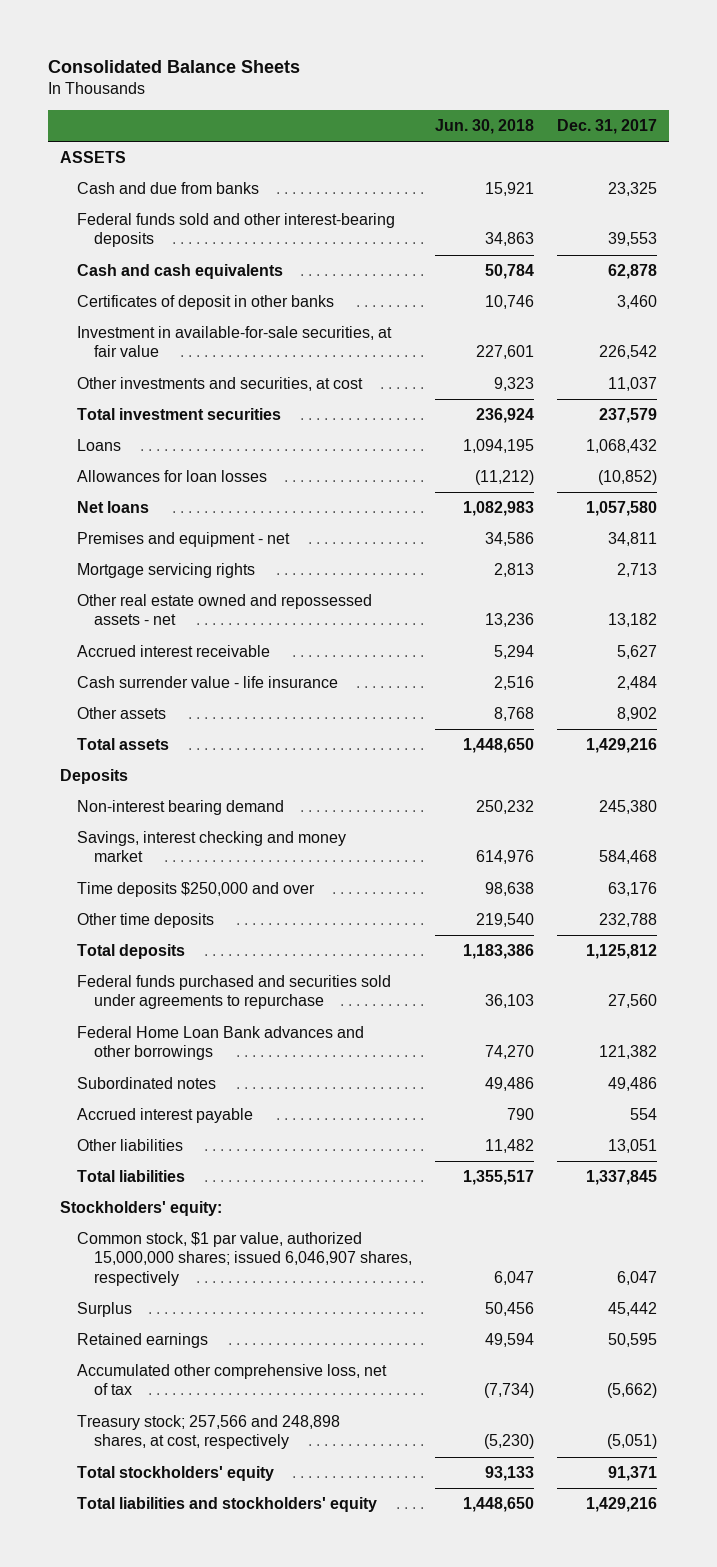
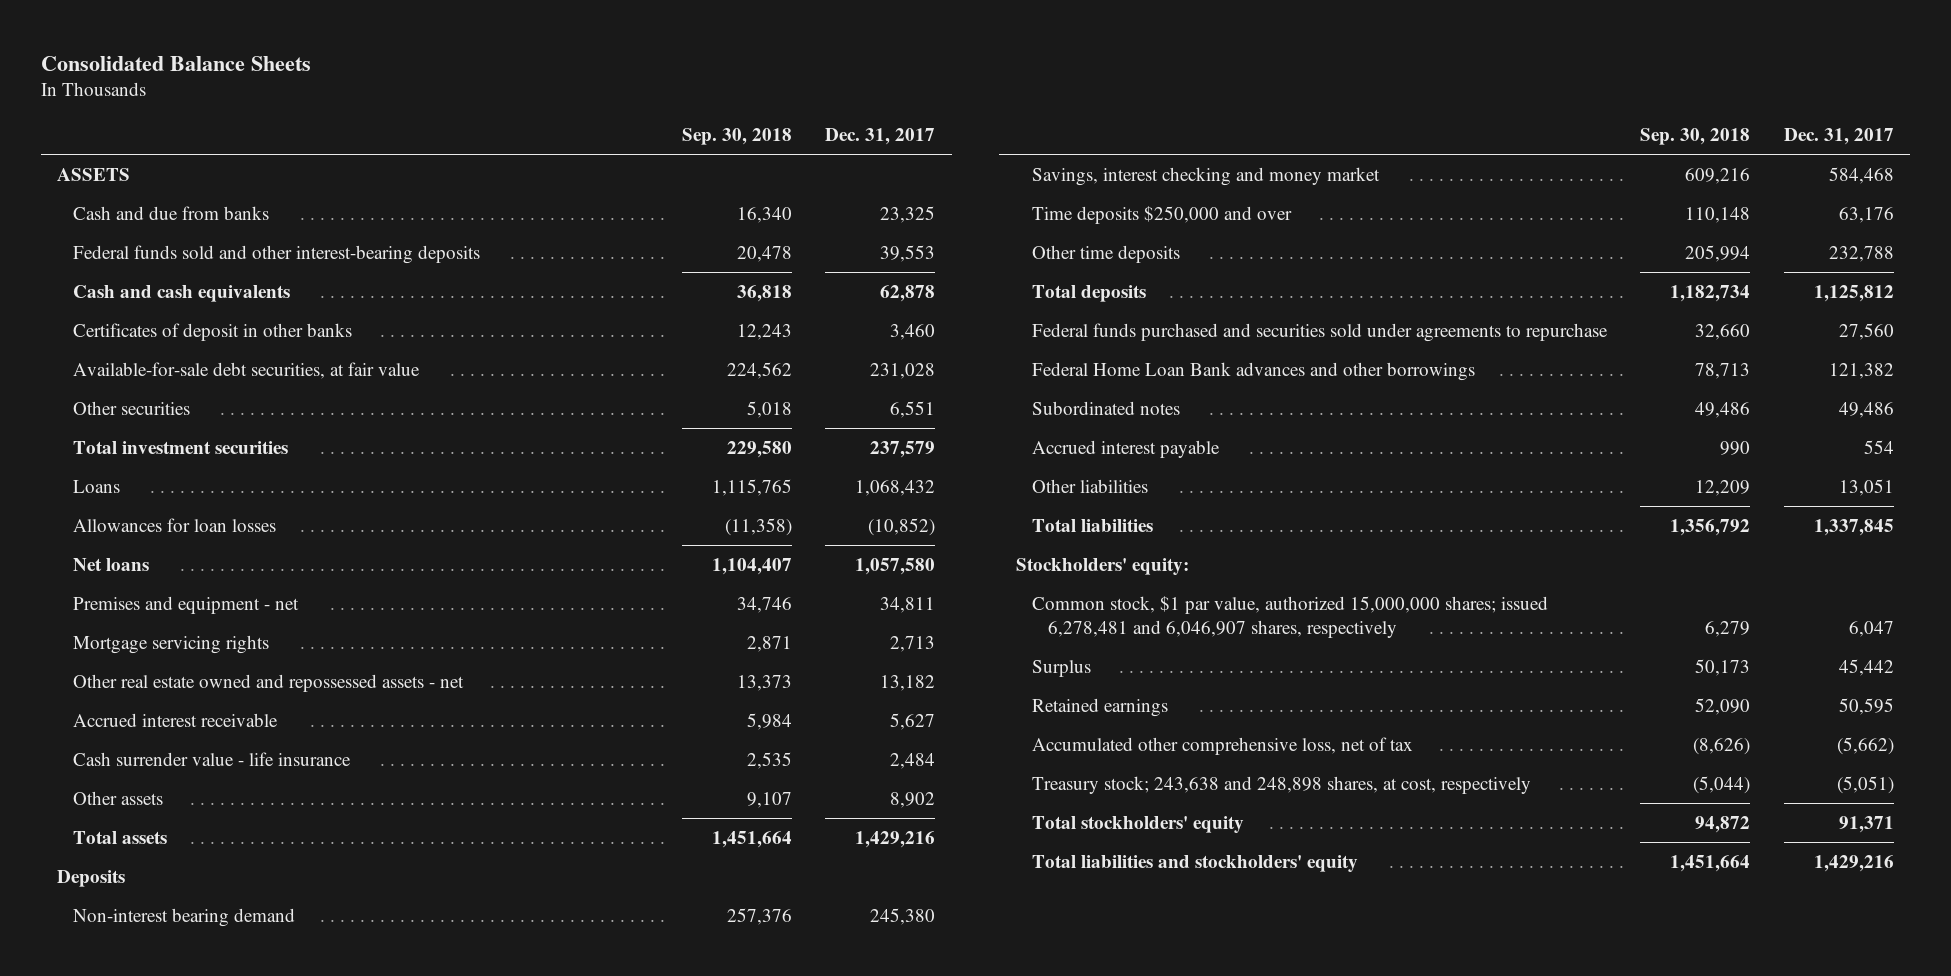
- | Jun. 30, 2018 | Dec. 31, 2017
+ | Sep. 30, 2018 | Dec. 31, 2017
- Investment in available-for-sale securities, at fair value | 227,601 | 226,542
- Other investments and securities, at cost | 9,323 | 11,037
+ Available-for-sale debt securities, at fair value | 224,562 | 231,028
+ Other securities | 5,018 | 6,551
- Common stock, $1 par value, authorized 15,000,000 shares; issued 6,046,907 shares, respectively | 6,047 | 6,047
+ Common stock, $1 par value, authorized 15,000,000 shares; issued 6,278,481 and 6,046,907 shares, respectively | 6,279 | 6,047
- Treasury stock; 257,566 and 248,898 shares, at cost, respectively | (5,230) | (5,051)
+ Treasury stock; 243,638 and 248,898 shares, at cost, respectively | (5,044) | (5,051)

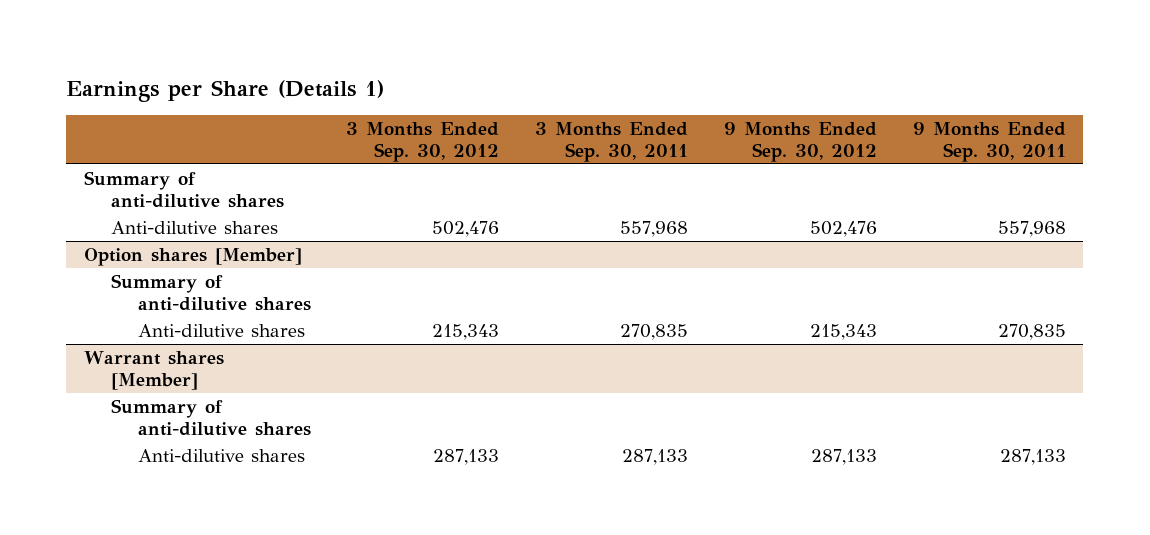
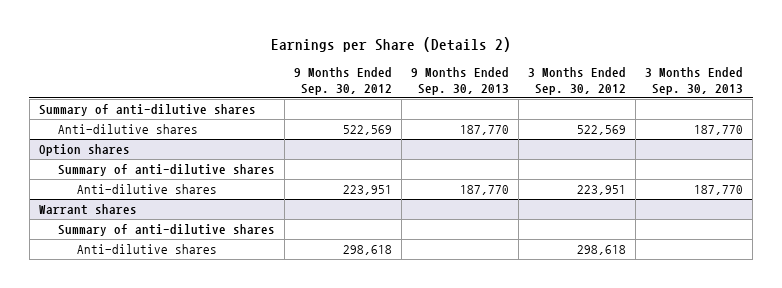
- Earnings per Share (Details 1)
+ Earnings per Share (Details 2)
- | 3 Months Ended Sep. 30, 2012 | 3 Months Ended Sep. 30, 2011 | 9 Months Ended Sep. 30, 2012 | 9 Months Ended Sep. 30, 2011
+ | 9 Months Ended Sep. 30, 2012 | 9 Months Ended Sep. 30, 2013 | 3 Months Ended Sep. 30, 2012 | 3 Months Ended Sep. 30, 2013
- Anti-dilutive shares | 502,476 | 557,968 | 502,476 | 557,968
- Option shares [Member]
+ Anti-dilutive shares | 522,569 | 187,770 | 522,569 | 187,770
+ Option shares
- Anti-dilutive shares | 215,343 | 270,835 | 215,343 | 270,835
- Warrant shares [Member]
+ Anti-dilutive shares | 223,951 | 187,770 | 223,951 | 187,770
+ Warrant shares
- Anti-dilutive shares | 287,133 | 287,133 | 287,133 | 287,133
+ Anti-dilutive shares | 298,618 | | 298,618 |

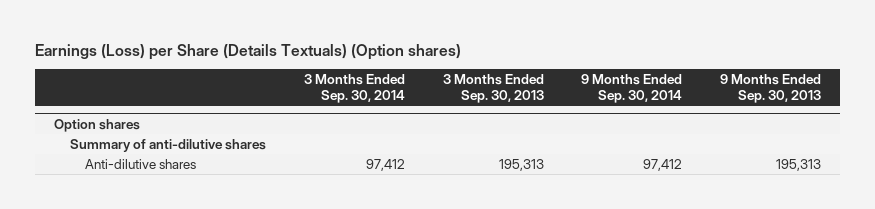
- Earnings per Share (Details 2)
+ Earnings (Loss) per Share (Details Textuals) (Option shares)
- | 9 Months Ended Sep. 30, 2012 | 9 Months Ended Sep. 30, 2013 | 3 Months Ended Sep. 30, 2012 | 3 Months Ended Sep. 30, 2013
+ | 3 Months Ended Sep. 30, 2014 | 3 Months Ended Sep. 30, 2013 | 9 Months Ended Sep. 30, 2014 | 9 Months Ended Sep. 30, 2013
- Summary of anti-dilutive shares
- Anti-dilutive shares | 522,569 | 187,770 | 522,569 | 187,770
@ Option shares
- Anti-dilutive shares | 223,951 | 187,770 | 223,951 | 187,770
- Warrant shares
- Summary of anti-dilutive shares
- Anti-dilutive shares | 298,618 | | 298,618 |
@ Option shares
+ Anti-dilutive shares | 97,412 | 195,313 | 97,412 | 195,313

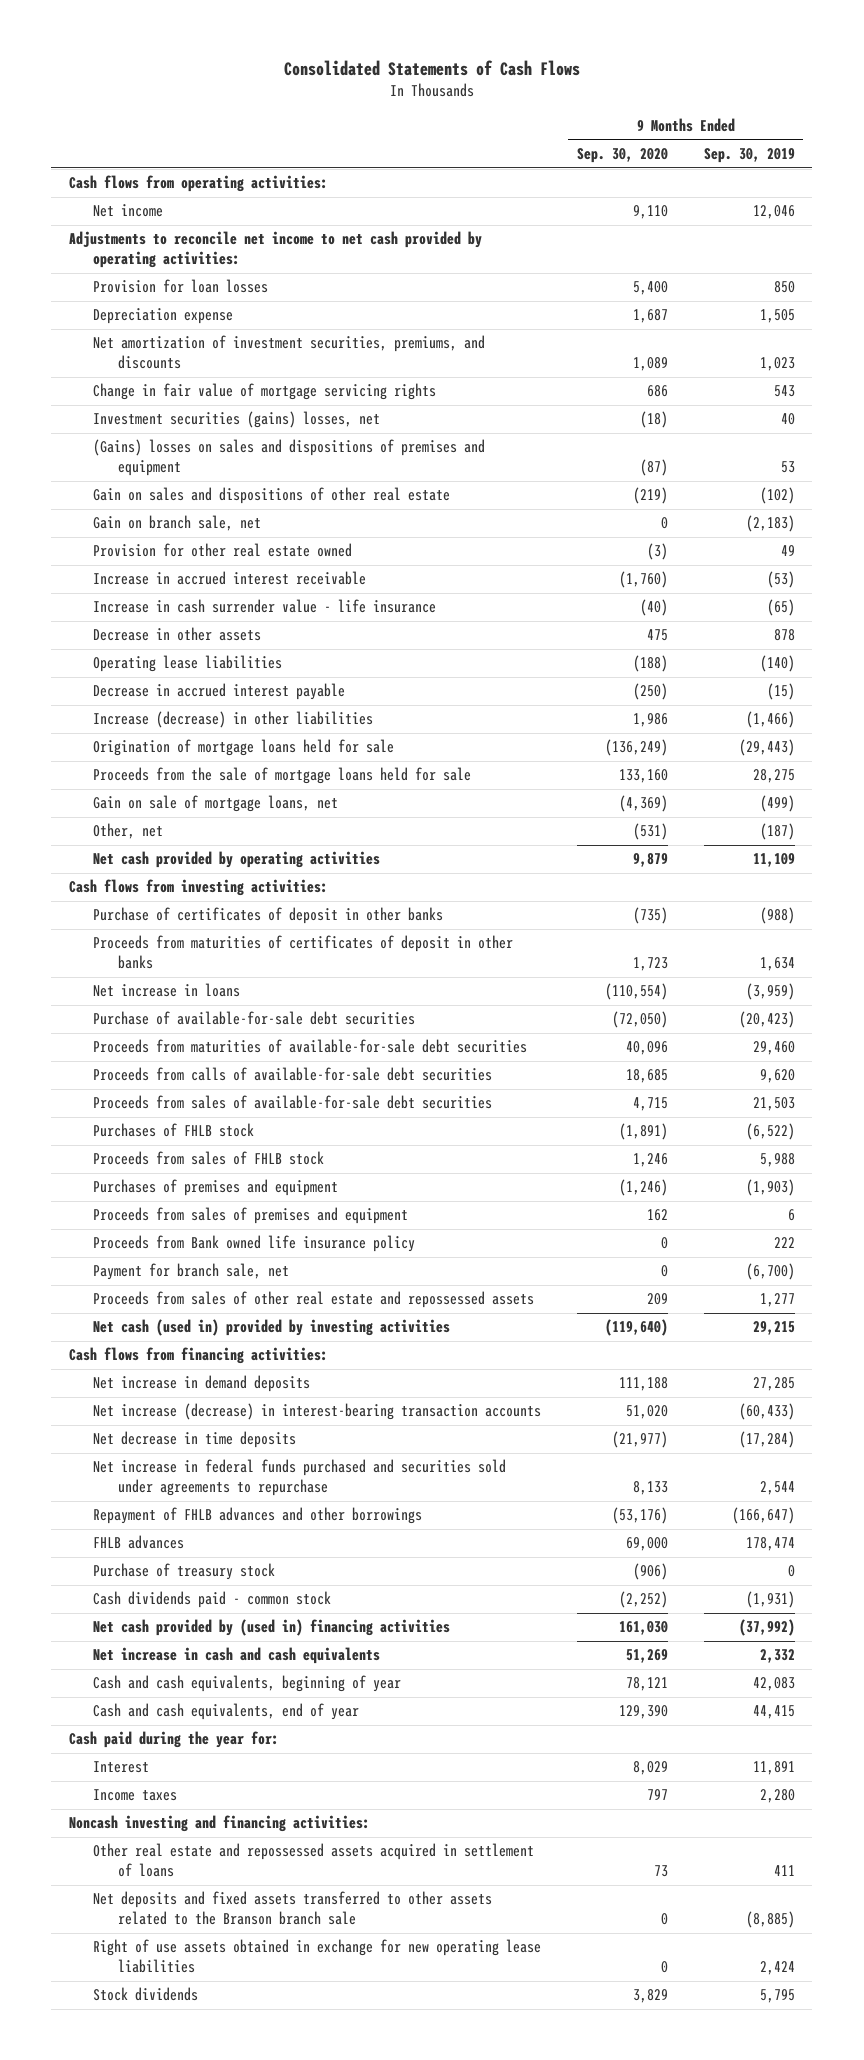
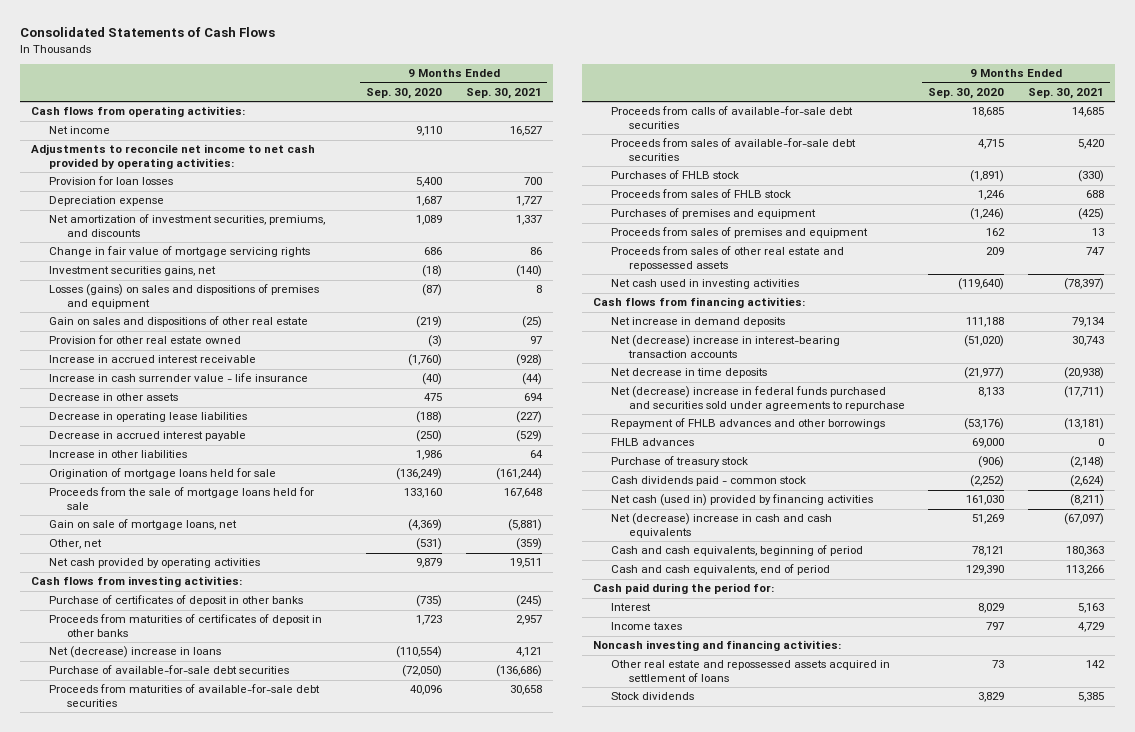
- | 9 Months Ended Sep. 30, 2020 | 9 Months Ended Sep. 30, 2019
+ | 9 Months Ended Sep. 30, 2020 | 9 Months Ended Sep. 30, 2021
- Investment securities (gains) losses, net | (18) | 40
- (Gains) losses on sales and dispositions of premises and equipment | (87) | 53
+ Investment securities gains, net | (18) | (140)
+ Losses (gains) on sales and dispositions of premises and equipment | (87) | 8
- Gain on branch sale, net | 0 | (2,183)
- Operating lease liabilities | (188) | (140)
+ Decrease in operating lease liabilities | (188) | (227)
- Increase (decrease) in other liabilities | 1,986 | (1,466)
+ Increase in other liabilities | 1,986 | 64
- Net increase in loans | (110,554) | (3,959)
+ Net (decrease) increase in loans | (110,554) | 4,121
- Proceeds from Bank owned life insurance policy | 0 | 222
- Payment for branch sale, net | 0 | (6,700)
- Net cash (used in) provided by investing activities | (119,640) | 29,215
+ Net cash used in investing activities | (119,640) | (78,397)
- Net increase (decrease) in interest-bearing transaction accounts | 51,020 | (60,433)
+ Net (decrease) increase in interest-bearing transaction accounts | (51,020) | 30,743
- Net increase in federal funds purchased and securities sold under agreements to repurchase | 8,133 | 2,544
+ Net (decrease) increase in federal funds purchased and securities sold under agreements to repurchase | 8,133 | (17,711)
- Net cash provided by (used in) financing activities | 161,030 | (37,992)
- Net increase in cash and cash equivalents | 51,269 | 2,332
- Cash and cash equivalents, beginning of year | 78,121 | 42,083
- Cash and cash equivalents, end of year | 129,390 | 44,415
- Cash paid during the year for:
+ Net cash (used in) provided by financing activities | 161,030 | (8,211)
+ Net (decrease) increase in cash and cash equivalents | 51,269 | (67,097)
+ Cash and cash equivalents, beginning of period | 78,121 | 180,363
+ Cash and cash equivalents, end of period | 129,390 | 113,266
+ Cash paid during the period for:
- Net deposits and fixed assets transferred to other assets related to the Branson branch sale | 0 | (8,885)
- Right of use assets obtained in exchange for new operating lease liabilities | 0 | 2,424

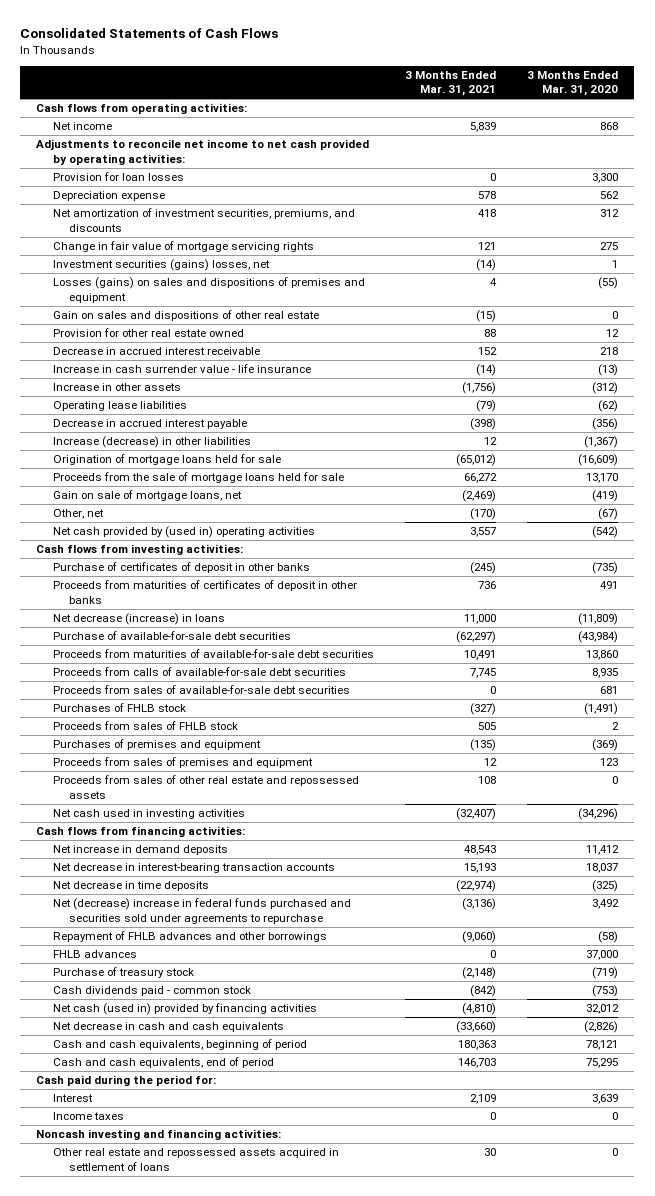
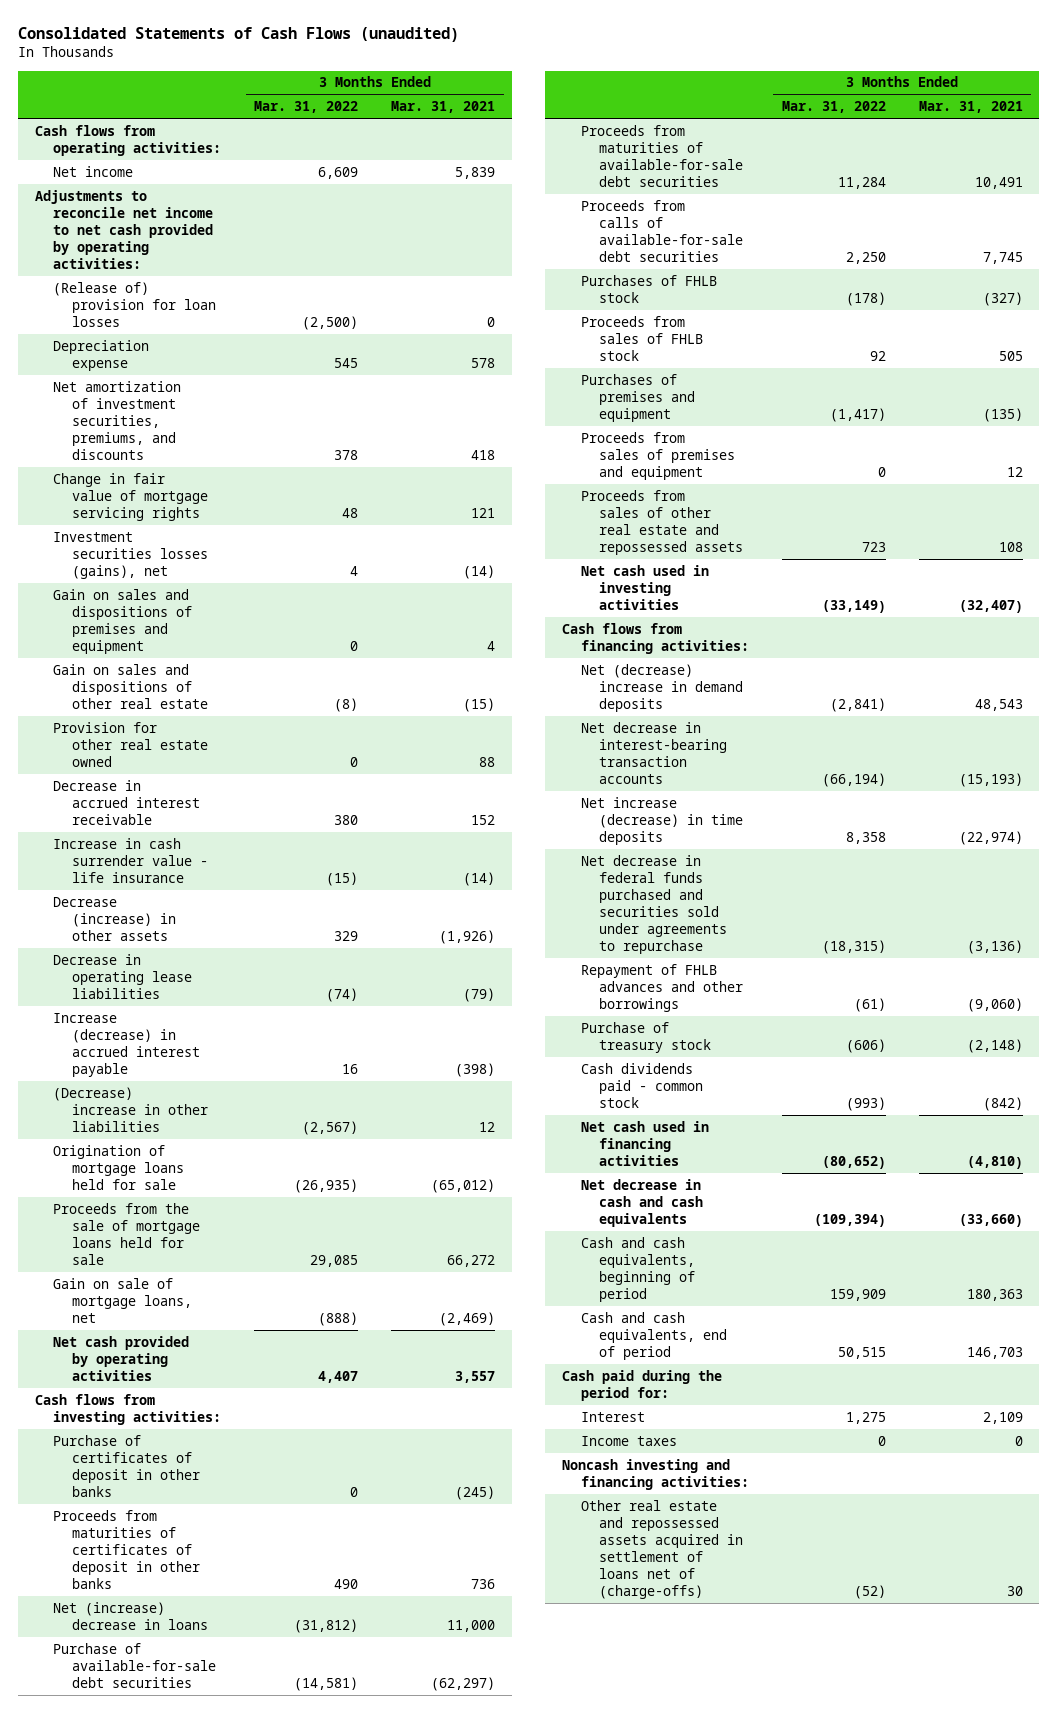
- Consolidated Statements of Cash Flows
+ Consolidated Statements of Cash Flows (unaudited)
- | 3 Months Ended Mar. 31, 2021 | 3 Months Ended Mar. 31, 2020
+ | 3 Months Ended Mar. 31, 2022 | 3 Months Ended Mar. 31, 2021
- Provision for loan losses | 0 | 3,300
+ (Release of) provision for loan losses | (2,500) | 0
- Investment securities (gains) losses, net | (14) | 1
- Losses (gains) on sales and dispositions of premises and equipment | 4 | (55)
+ Investment securities losses (gains), net | 4 | (14)
+ Gain on sales and dispositions of premises and equipment | 0 | 4
- Increase in other assets | (1,756) | (312)
- Operating lease liabilities | (79) | (62)
- Decrease in accrued interest payable | (398) | (356)
- Increase (decrease) in other liabilities | 12 | (1,367)
+ Decrease (increase) in other assets | 329 | (1,926)
+ Decrease in operating lease liabilities | (74) | (79)
+ Increase (decrease) in accrued interest payable | 16 | (398)
+ (Decrease) increase in other liabilities | (2,567) | 12
- Other, net | (170) | (67)
- Net cash provided by (used in) operating activities | 3,557 | (542)
+ Net cash provided by operating activities | 4,407 | 3,557
- Net decrease (increase) in loans | 11,000 | (11,809)
+ Net (increase) decrease in loans | (31,812) | 11,000
- Proceeds from sales of available-for-sale debt securities | 0 | 681
- Net increase in demand deposits | 48,543 | 11,412
- Net decrease in interest-bearing transaction accounts | 15,193 | 18,037
- Net decrease in time deposits | (22,974) | (325)
- Net (decrease) increase in federal funds purchased and securities sold under agreements to repurchase | (3,136) | 3,492
+ Net (decrease) increase in demand deposits | (2,841) | 48,543
+ Net decrease in interest-bearing transaction accounts | (66,194) | (15,193)
+ Net increase (decrease) in time deposits | 8,358 | (22,974)
+ Net decrease in federal funds purchased and securities sold under agreements to repurchase | (18,315) | (3,136)
- FHLB advances | 0 | 37,000
- Net cash (used in) provided by financing activities | (4,810) | 32,012
+ Net cash used in financing activities | (80,652) | (4,810)
- Other real estate and repossessed assets acquired in settlement of loans | 30 | 0
+ Other real estate and repossessed assets acquired in settlement of loans net of (charge-offs) | (52) | 30

